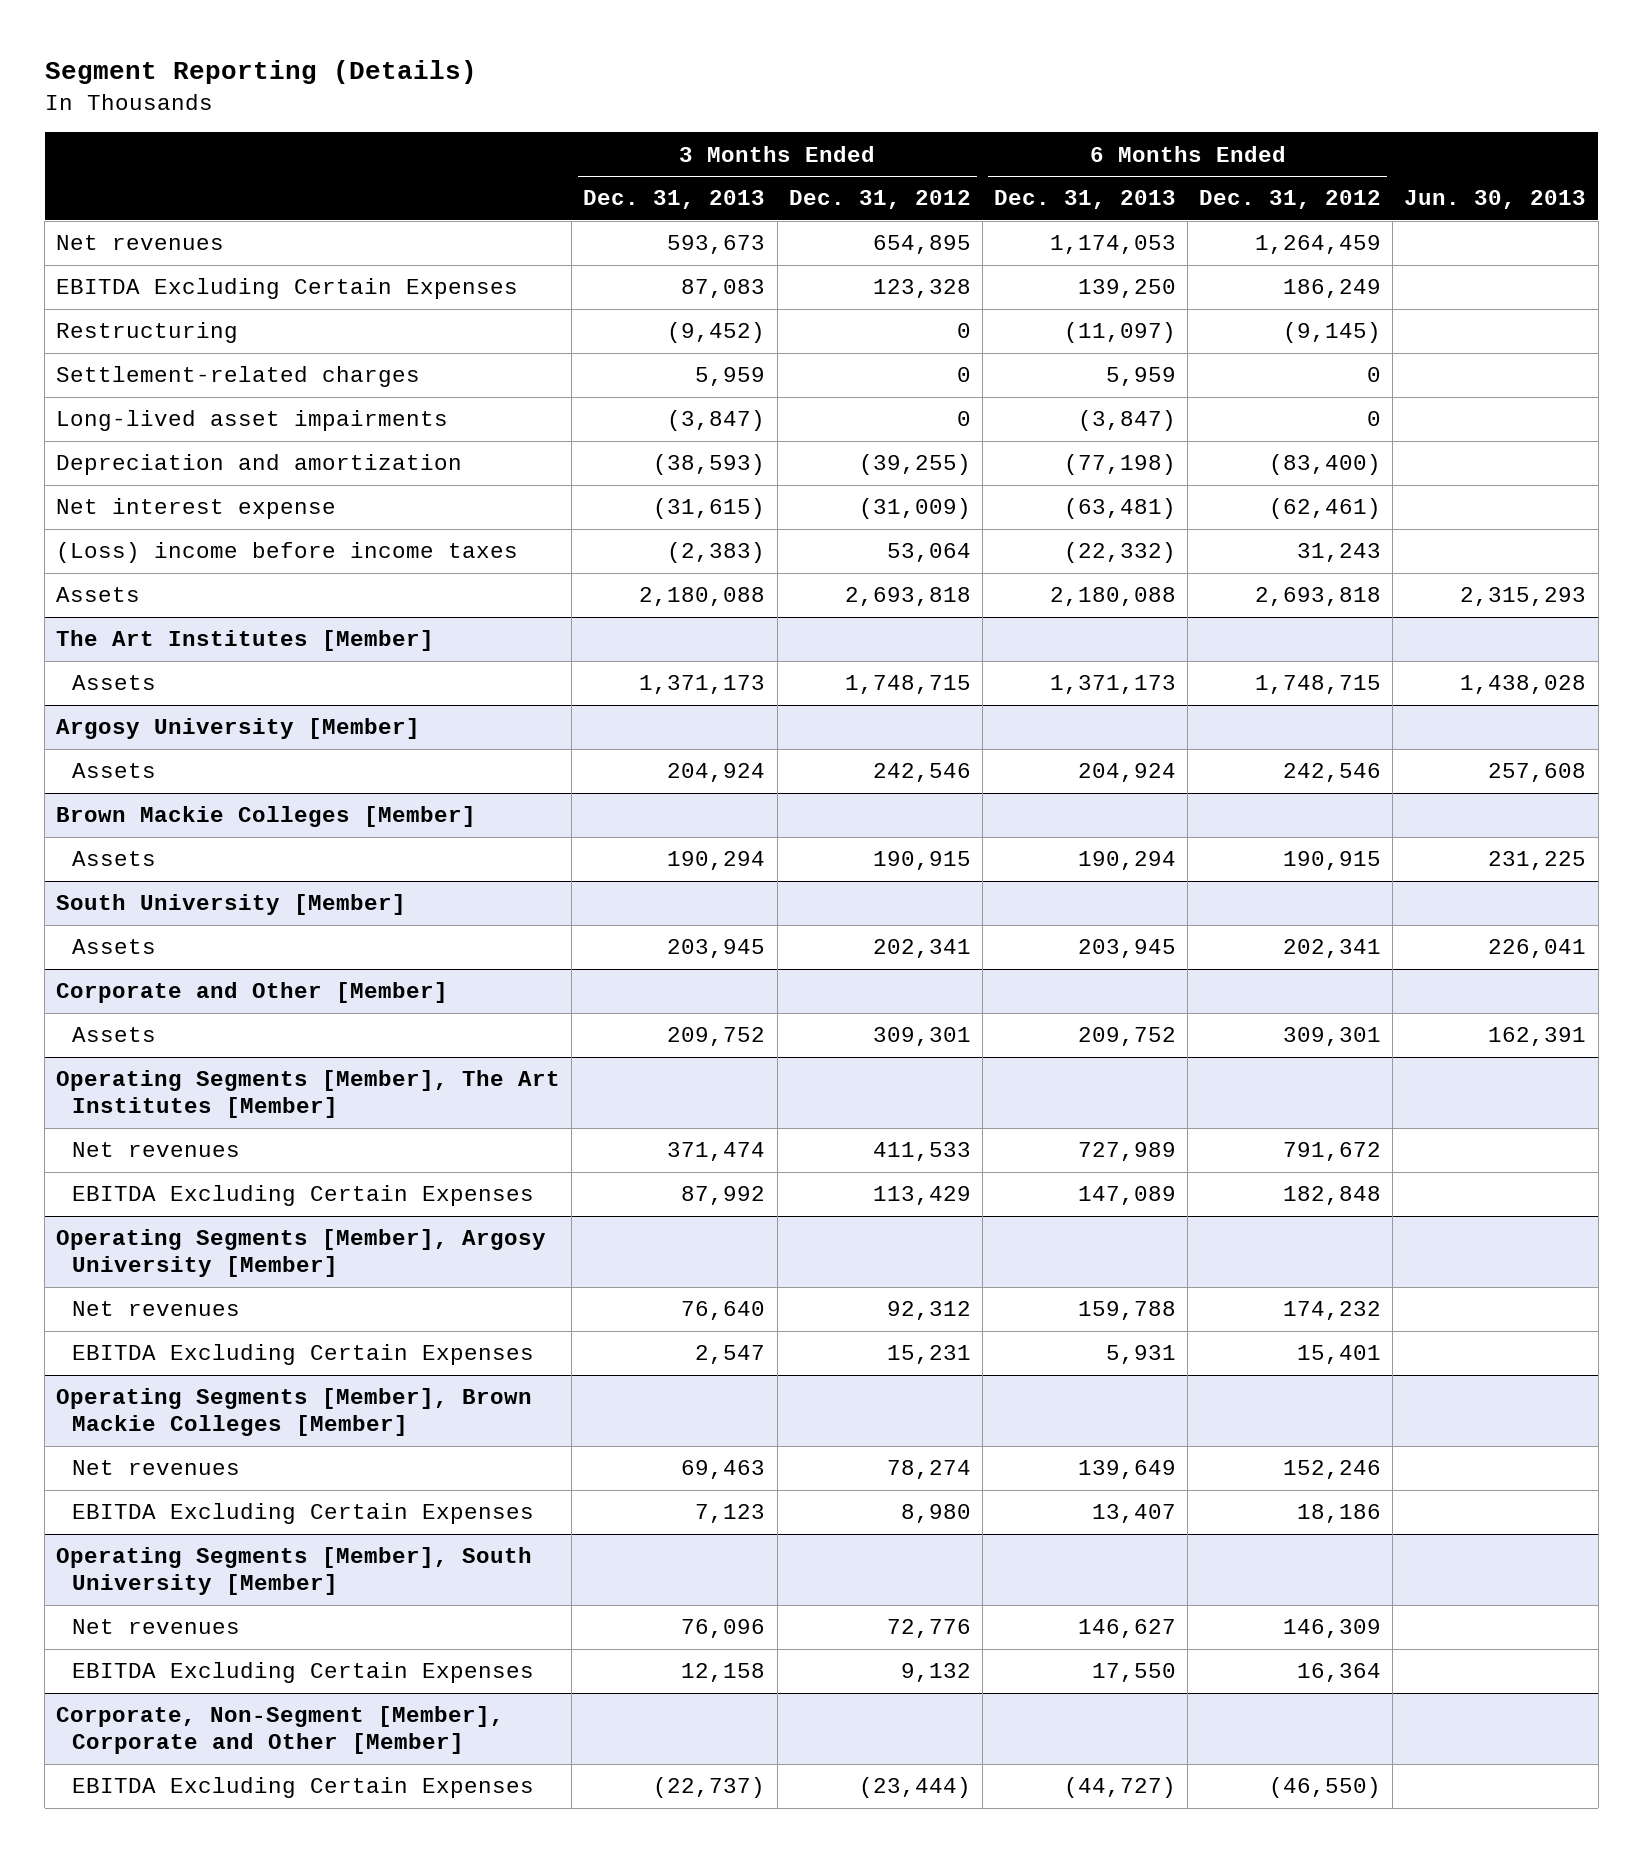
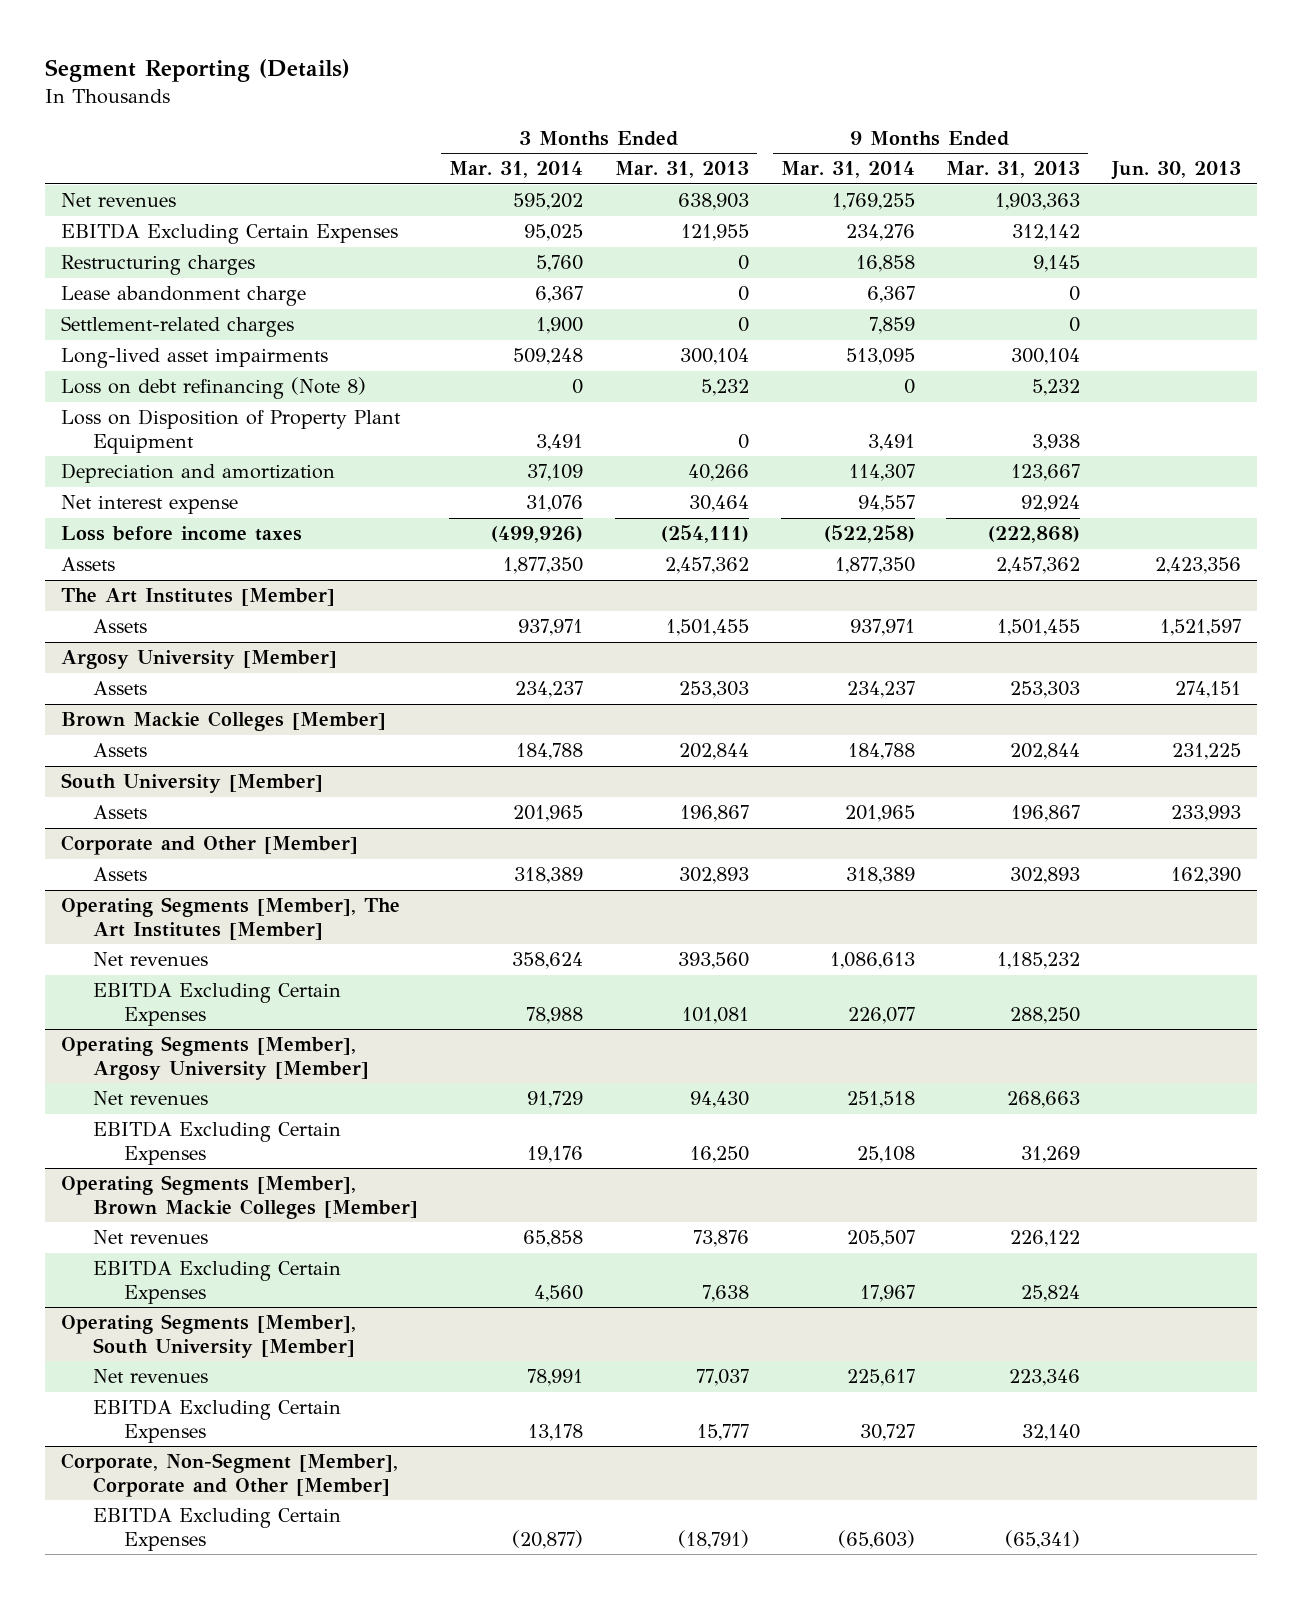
- | 3 Months Ended Dec. 31, 2013 | 3 Months Ended Dec. 31, 2012 | 6 Months Ended Dec. 31, 2013 | 6 Months Ended Dec. 31, 2012 | Jun. 30, 2013
+ | 3 Months Ended Mar. 31, 2014 | 3 Months Ended Mar. 31, 2013 | 9 Months Ended Mar. 31, 2014 | 9 Months Ended Mar. 31, 2013 | Jun. 30, 2013
- Restructuring | (9,452) | 0 | (11,097) | (9,145) |
+ Restructuring charges | 5,760 | 0 | 16,858 | 9,145 |
+ Lease abandonment charge | 6,367 | 0 | 6,367 | 0 |
+ Loss on debt refinancing (Note 8) | 0 | 5,232 | 0 | 5,232 |
+ Loss on Disposition of Property Plant Equipment | 3,491 | 0 | 3,491 | 3,938 |
- (Loss) income before income taxes | (2,383) | 53,064 | (22,332) | 31,243 |
- Assets | 2,180,088 | 2,693,818 | 2,180,088 | 2,693,818 | 2,315,293
+ Loss before income taxes | (499,926) | (254,111) | (522,258) | (222,868) |
+ Assets | 1,877,350 | 2,457,362 | 1,877,350 | 2,457,362 | 2,423,356
@ The Art Institutes [Member]
- Assets | 1,371,173 | 1,748,715 | 1,371,173 | 1,748,715 | 1,438,028
+ Assets | 937,971 | 1,501,455 | 937,971 | 1,501,455 | 1,521,597
@ Argosy University [Member]
- Assets | 204,924 | 242,546 | 204,924 | 242,546 | 257,608
+ Assets | 234,237 | 253,303 | 234,237 | 253,303 | 274,151
@ South University [Member]
- Assets | 203,945 | 202,341 | 203,945 | 202,341 | 226,041
+ Assets | 201,965 | 196,867 | 201,965 | 196,867 | 233,993
@ Corporate and Other [Member]
- Assets | 209,752 | 309,301 | 209,752 | 309,301 | 162,391
+ Assets | 318,389 | 302,893 | 318,389 | 302,893 | 162,390

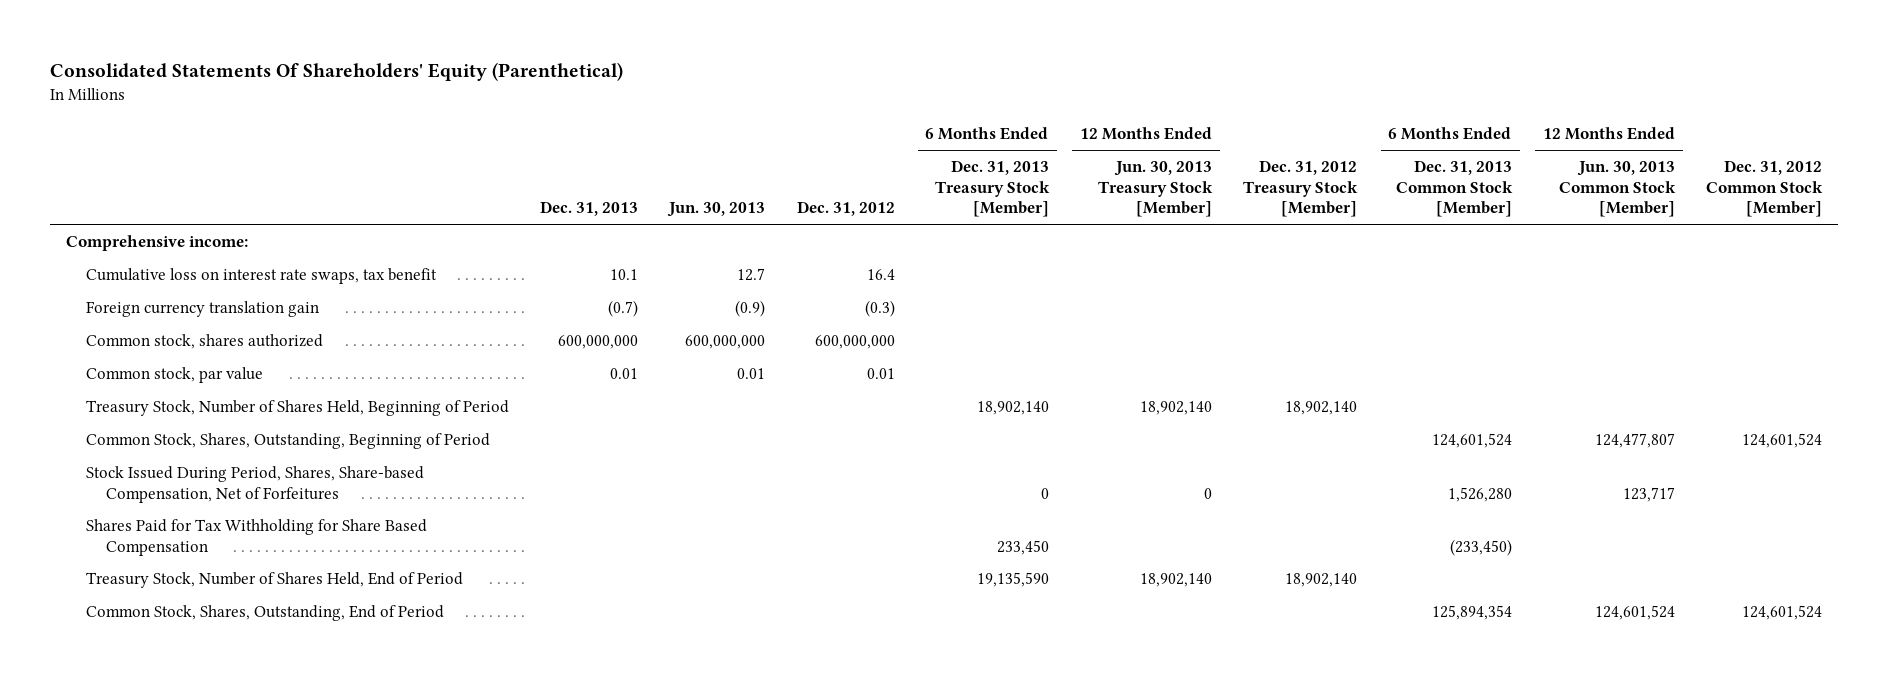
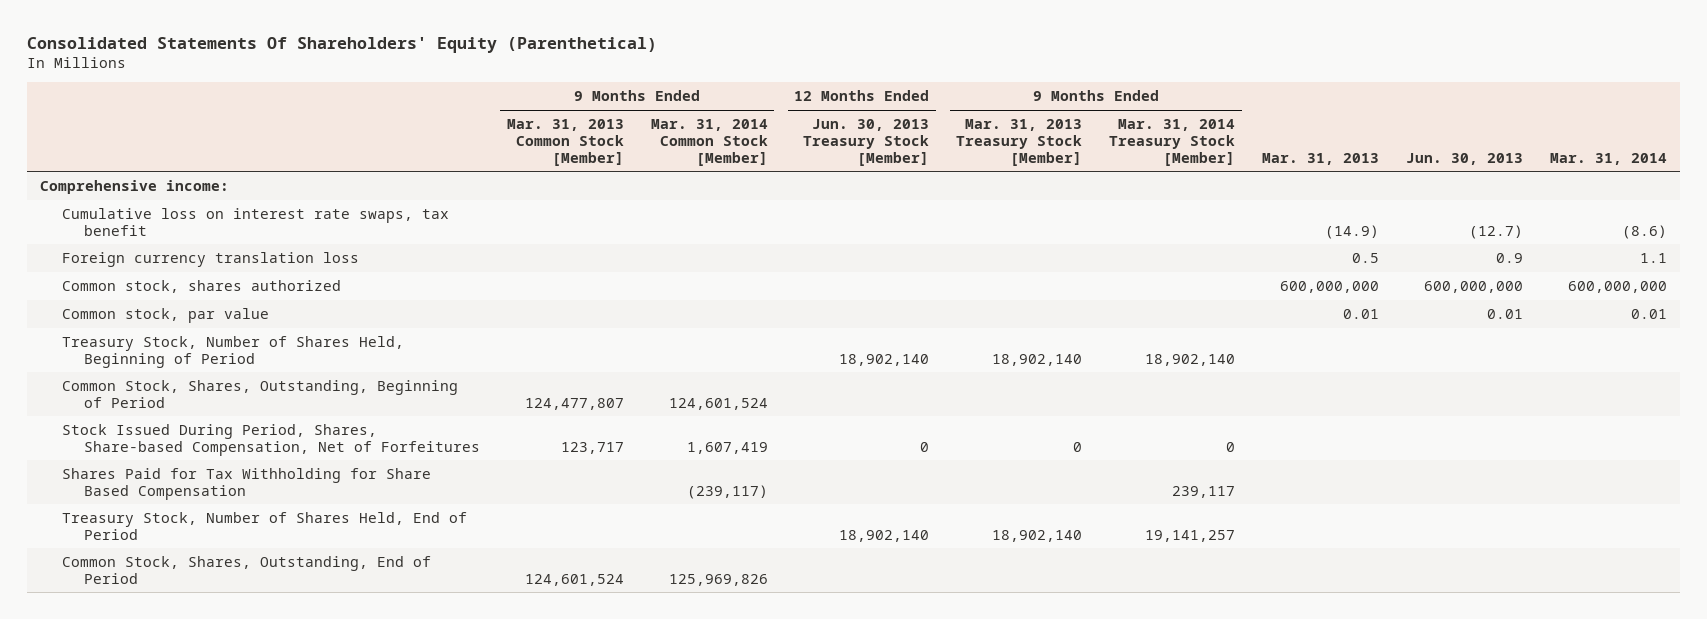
- | Dec. 31, 2013 | Jun. 30, 2013 | Dec. 31, 2012 | 6 Months Ended Dec. 31, 2013 Treasury Stock [Member] | 12 Months Ended Jun. 30, 2013 Treasury Stock [Member] | Dec. 31, 2012 Treasury Stock [Member] | 6 Months Ended Dec. 31, 2013 Common Stock [Member] | 12 Months Ended Jun. 30, 2013 Common Stock [Member] | Dec. 31, 2012 Common Stock [Member]
+ | 9 Months Ended Mar. 31, 2013 Common Stock [Member] | 9 Months Ended Mar. 31, 2014 Common Stock [Member] | 12 Months Ended Jun. 30, 2013 Treasury Stock [Member] | 9 Months Ended Mar. 31, 2013 Treasury Stock [Member] | 9 Months Ended Mar. 31, 2014 Treasury Stock [Member] | Mar. 31, 2013 | Jun. 30, 2013 | Mar. 31, 2014
- Cumulative loss on interest rate swaps, tax benefit | 10.1 | 12.7 | 16.4 | | | | | |
- Foreign currency translation gain | (0.7) | (0.9) | (0.3) | | | | | |
+ Cumulative loss on interest rate swaps, tax benefit | | | | | | (14.9) | (12.7) | (8.6)
+ Foreign currency translation loss | | | | | | 0.5 | 0.9 | 1.1

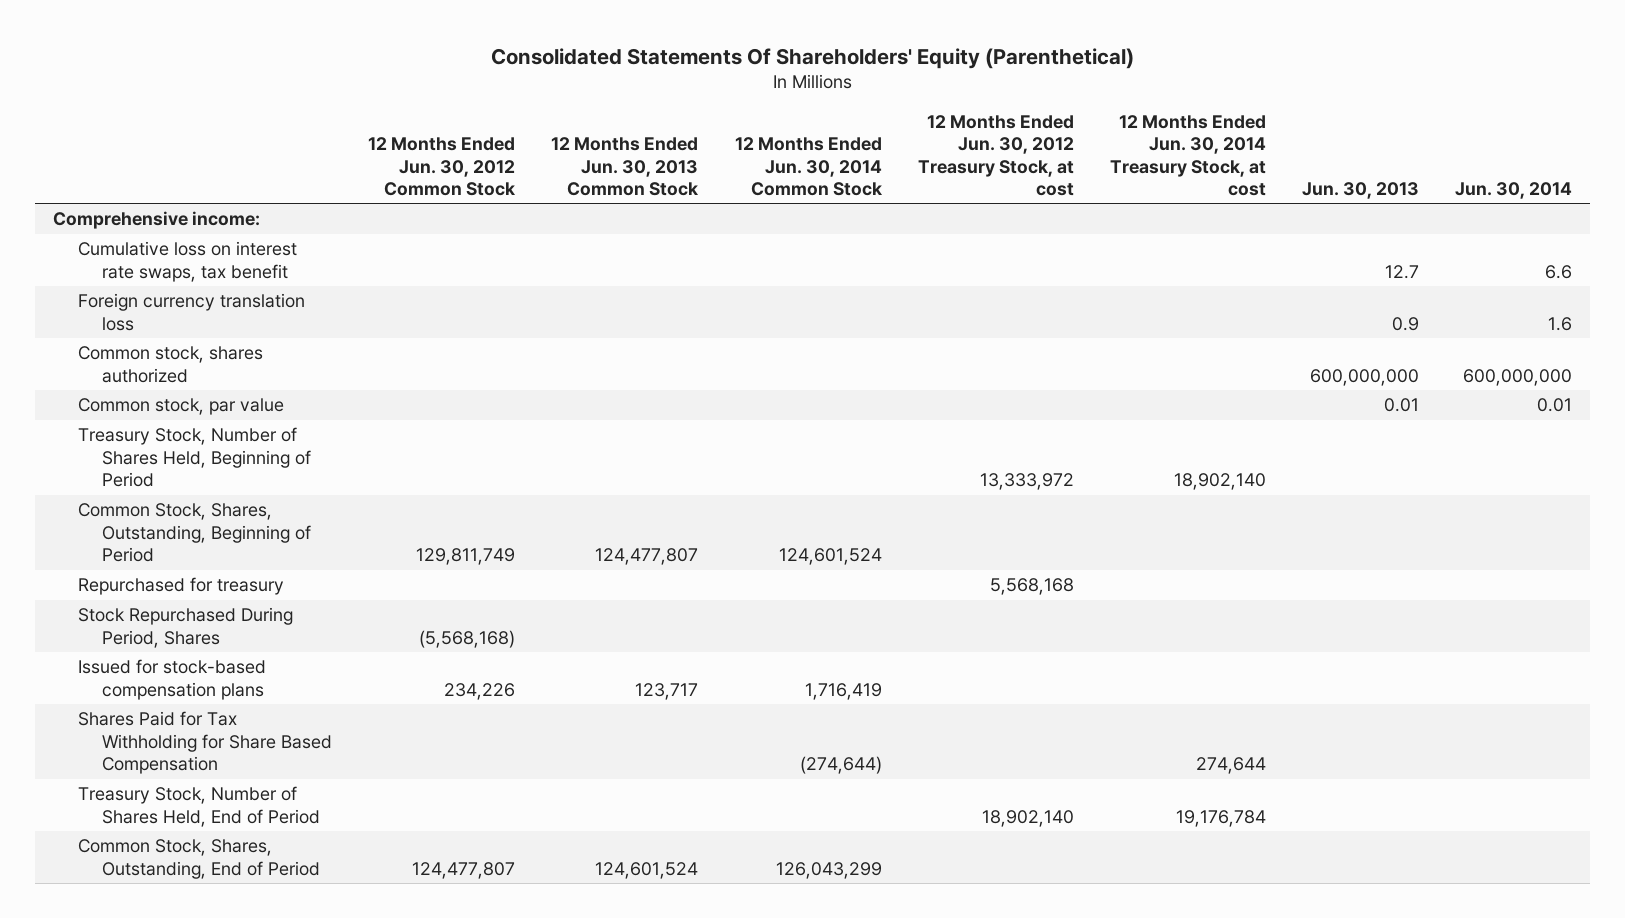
- | 9 Months Ended Mar. 31, 2013 Common Stock [Member] | 9 Months Ended Mar. 31, 2014 Common Stock [Member] | 12 Months Ended Jun. 30, 2013 Treasury Stock [Member] | 9 Months Ended Mar. 31, 2013 Treasury Stock [Member] | 9 Months Ended Mar. 31, 2014 Treasury Stock [Member] | Mar. 31, 2013 | Jun. 30, 2013 | Mar. 31, 2014
+ | 12 Months Ended Jun. 30, 2012 Common Stock | 12 Months Ended Jun. 30, 2013 Common Stock | 12 Months Ended Jun. 30, 2014 Common Stock | 12 Months Ended Jun. 30, 2012 Treasury Stock, at cost | 12 Months Ended Jun. 30, 2014 Treasury Stock, at cost | Jun. 30, 2013 | Jun. 30, 2014
- Cumulative loss on interest rate swaps, tax benefit | | | | | | (14.9) | (12.7) | (8.6)
+ Cumulative loss on interest rate swaps, tax benefit | | | | | | 12.7 | 6.6
- Stock Issued During Period, Shares, Share-based Compensation, Net of Forfeitures | 123,717 | 1,607,419 | 0 | 0 | 0 | | |
+ Repurchased for treasury | | | | 5,568,168 | | |
+ Stock Repurchased During Period, Shares | (5,568,168) | | | | | |
+ Issued for stock-based compensation plans | 234,226 | 123,717 | 1,716,419 | | | |

